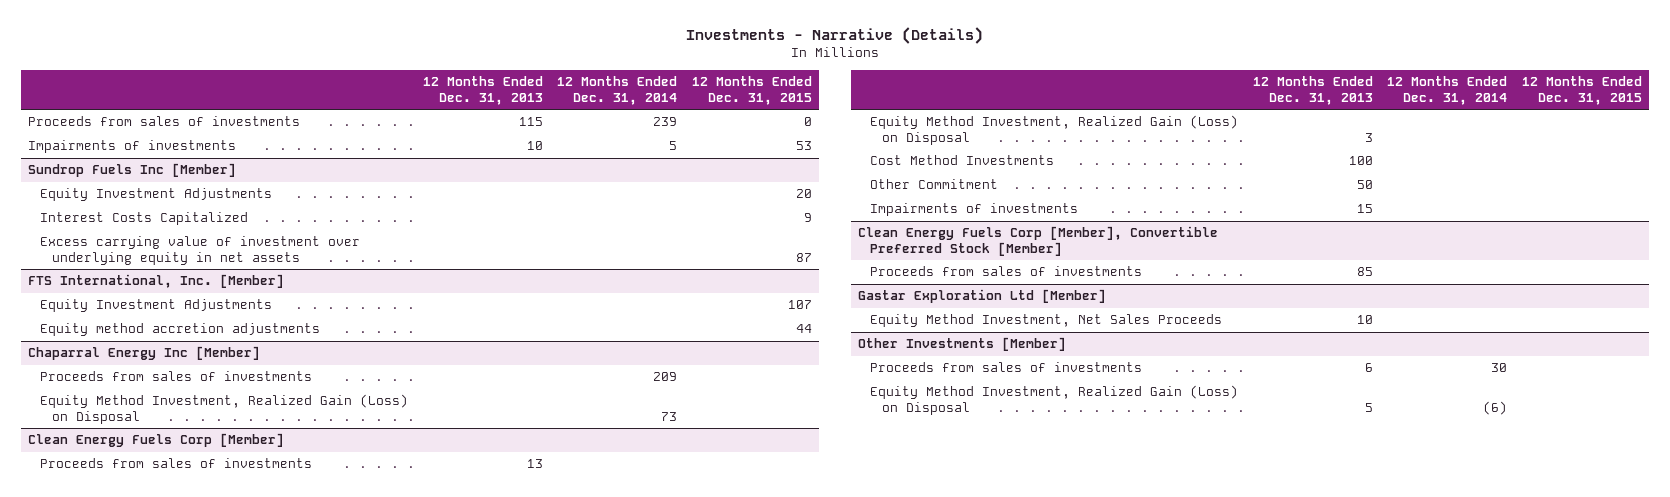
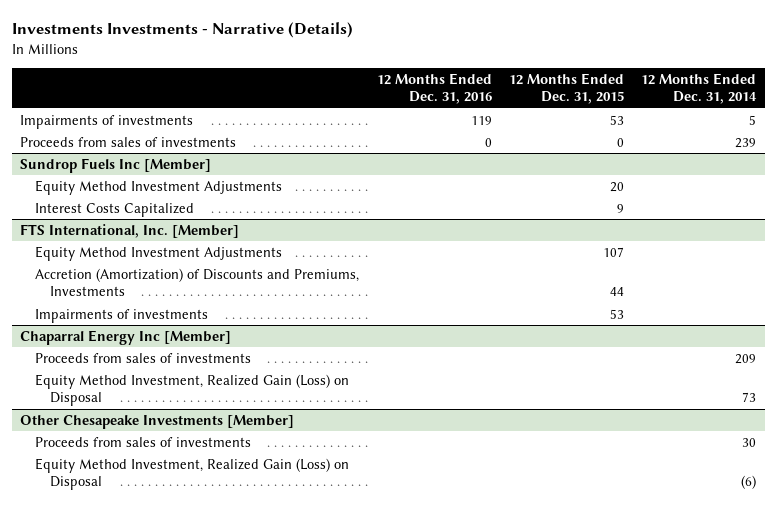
- Investments - Narrative (Details)
+ Investments Investments - Narrative (Details)
- | 12 Months Ended Dec. 31, 2013 | 12 Months Ended Dec. 31, 2014 | 12 Months Ended Dec. 31, 2015
+ | 12 Months Ended Dec. 31, 2016 | 12 Months Ended Dec. 31, 2015 | 12 Months Ended Dec. 31, 2014
moved down: Proceeds from sales of investments | 0 | 0 | 239
@ Sundrop Fuels Inc [Member]
- Equity Investment Adjustments | | | 20
+ Equity Method Investment Adjustments | | 20 |
- Excess carrying value of investment over underlying equity in net assets | | | 87
@ FTS International, Inc. [Member]
- Equity Investment Adjustments | | | 107
- Equity method accretion adjustments | | | 44
+ Equity Method Investment Adjustments | | 107 |
+ Accretion (Amortization) of Discounts and Premiums, Investments | | 44 |
+ Impairments of investments | | 53 |
- Clean Energy Fuels Corp [Member]
- Proceeds from sales of investments | 13 | |
- Equity Method Investment, Realized Gain (Loss) on Disposal | 3 | |
- Cost Method Investments | 100 | |
- Other Commitment | 50 | |
- Impairments of investments | 15 | |
- Clean Energy Fuels Corp [Member], Convertible Preferred Stock [Member]
- Proceeds from sales of investments | 85 | |
- Gastar Exploration Ltd [Member]
- Equity Method Investment, Net Sales Proceeds | 10 | |
- Other Investments [Member]
+ Other Chesapeake Investments [Member]

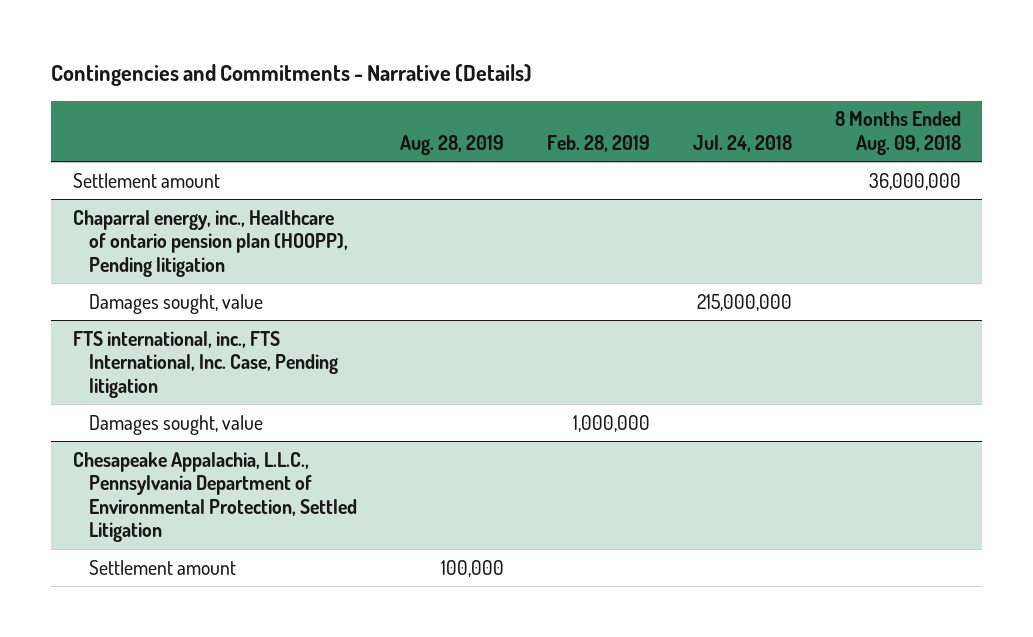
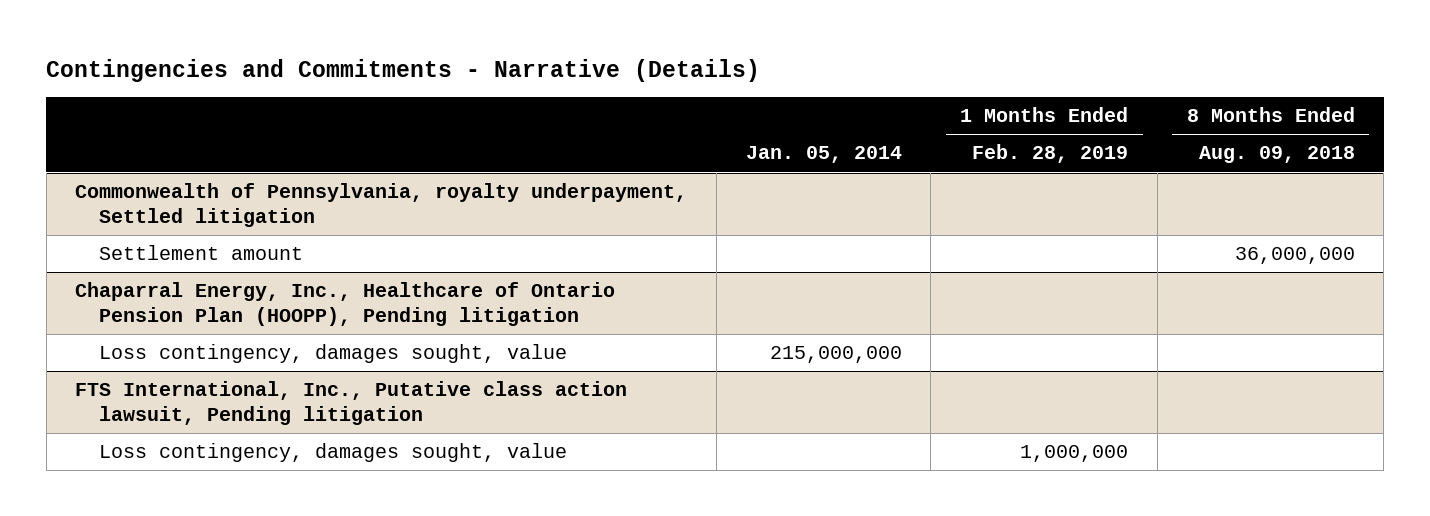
- | Aug. 28, 2019 | Feb. 28, 2019 | Jul. 24, 2018 | 8 Months Ended Aug. 09, 2018
+ | Jan. 05, 2014 | 1 Months Ended Feb. 28, 2019 | 8 Months Ended Aug. 09, 2018
+ Commonwealth of Pennsylvania, royalty underpayment, Settled litigation
- Chaparral energy, inc., Healthcare of ontario pension plan (HOOPP), Pending litigation
- Damages sought, value | | | 215,000,000 |
- FTS international, inc., FTS International, Inc. Case, Pending litigation
- Damages sought, value | | 1,000,000 | |
- Chesapeake Appalachia, L.L.C., Pennsylvania Department of Environmental Protection, Settled Litigation
- Settlement amount | 100,000 | | |
+ Chaparral Energy, Inc., Healthcare of Ontario Pension Plan (HOOPP), Pending litigation
+ Loss contingency, damages sought, value | 215,000,000 | |
+ FTS International, Inc., Putative class action lawsuit, Pending litigation
+ Loss contingency, damages sought, value | | 1,000,000 |

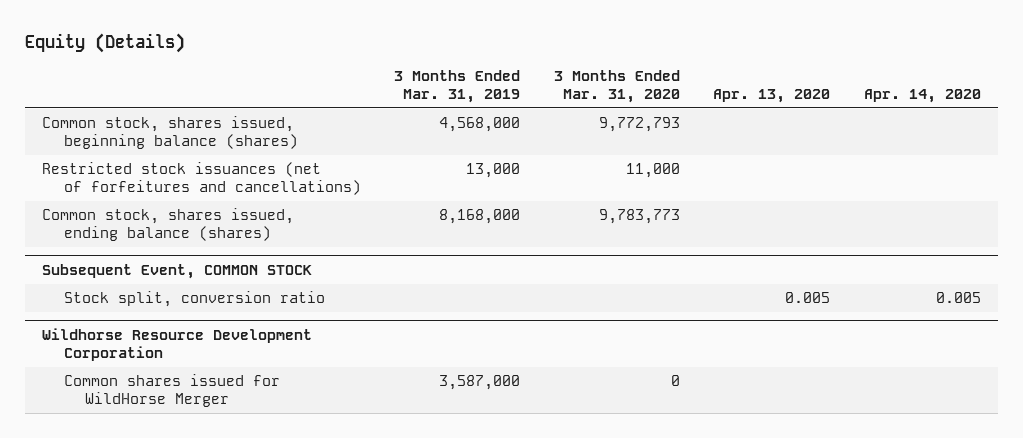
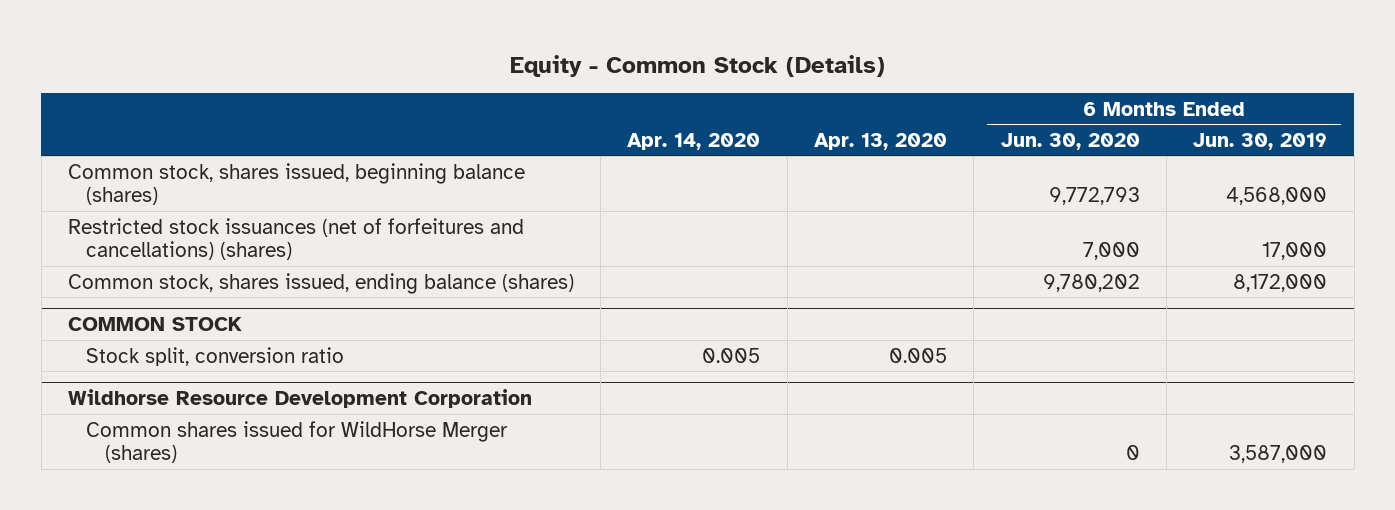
- Equity (Details)
+ Equity - Common Stock (Details)
- | 3 Months Ended Mar. 31, 2019 | 3 Months Ended Mar. 31, 2020 | Apr. 13, 2020 | Apr. 14, 2020
+ | Apr. 14, 2020 | Apr. 13, 2020 | 6 Months Ended Jun. 30, 2020 | 6 Months Ended Jun. 30, 2019
- Restricted stock issuances (net of forfeitures and cancellations) | 13,000 | 11,000 | |
+ Restricted stock issuances (net of forfeitures and cancellations) (shares) | | | 7,000 | 17,000
- Subsequent Event, COMMON STOCK
+ COMMON STOCK
@ Wildhorse Resource Development Corporation
- Common shares issued for WildHorse Merger | 3,587,000 | 0 | |
+ Common shares issued for WildHorse Merger (shares) | | | 0 | 3,587,000

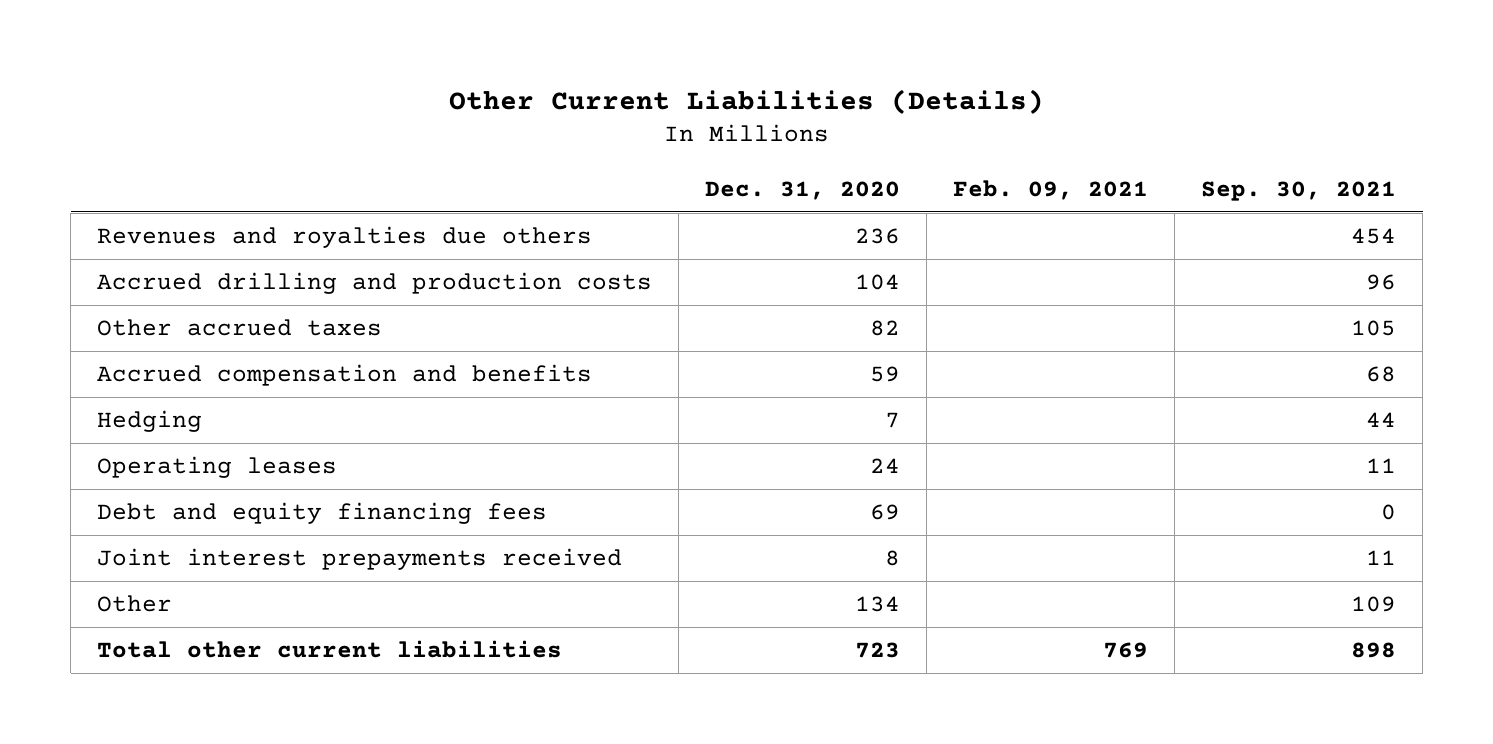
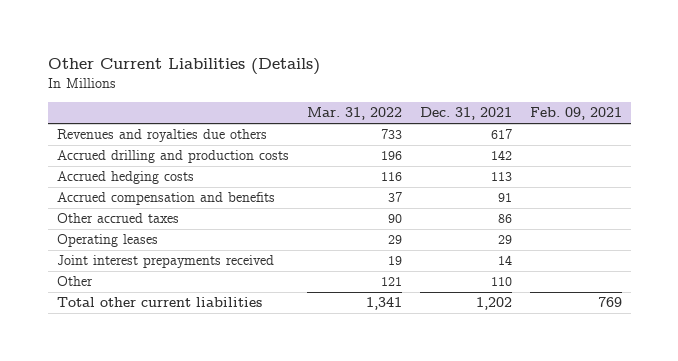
- | Dec. 31, 2020 | Feb. 09, 2021 | Sep. 30, 2021
+ | Mar. 31, 2022 | Dec. 31, 2021 | Feb. 09, 2021
+ Accrued hedging costs | 116 | 113 |
- Hedging | 7 | | 44
moved down: Other accrued taxes | 90 | 86 |
- Debt and equity financing fees | 69 | | 0

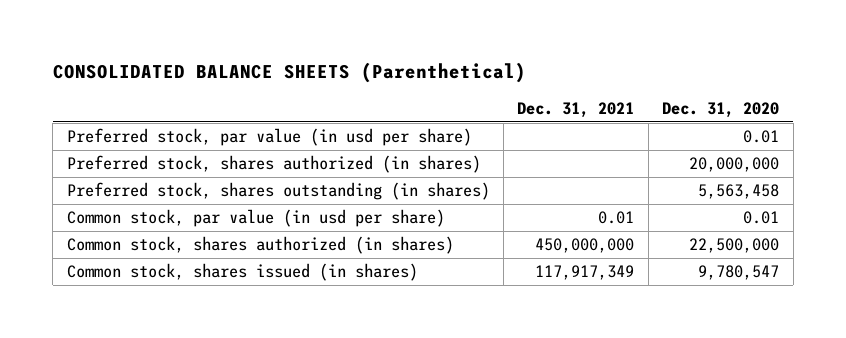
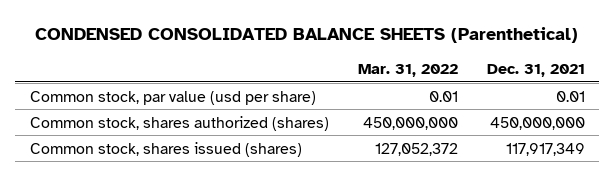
- CONSOLIDATED BALANCE SHEETS (Parenthetical)
+ CONDENSED CONSOLIDATED BALANCE SHEETS (Parenthetical)
- | Dec. 31, 2021 | Dec. 31, 2020
+ | Mar. 31, 2022 | Dec. 31, 2021
- Preferred stock, par value (in usd per share) | | 0.01
- Preferred stock, shares authorized (in shares) | | 20,000,000
- Preferred stock, shares outstanding (in shares) | | 5,563,458
- Common stock, par value (in usd per share) | 0.01 | 0.01
- Common stock, shares authorized (in shares) | 450,000,000 | 22,500,000
- Common stock, shares issued (in shares) | 117,917,349 | 9,780,547
+ Common stock, par value (usd per share) | 0.01 | 0.01
+ Common stock, shares authorized (shares) | 450,000,000 | 450,000,000
+ Common stock, shares issued (shares) | 127,052,372 | 117,917,349

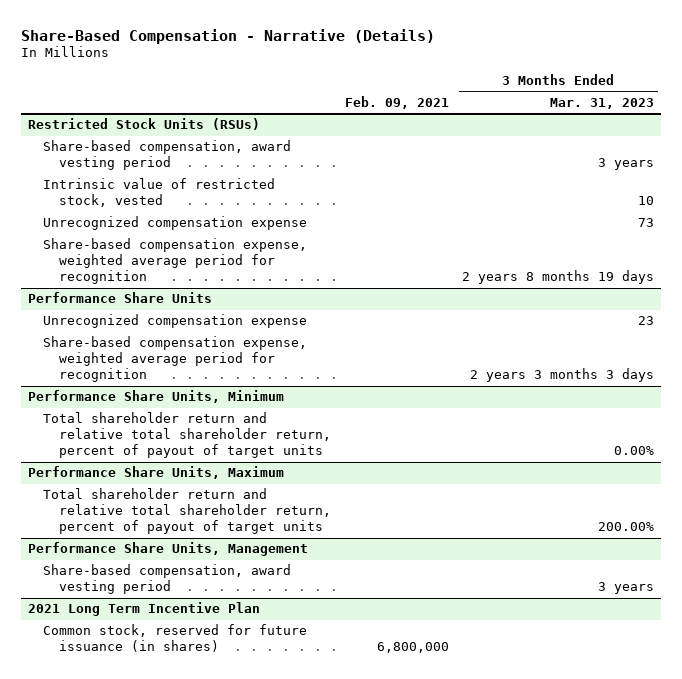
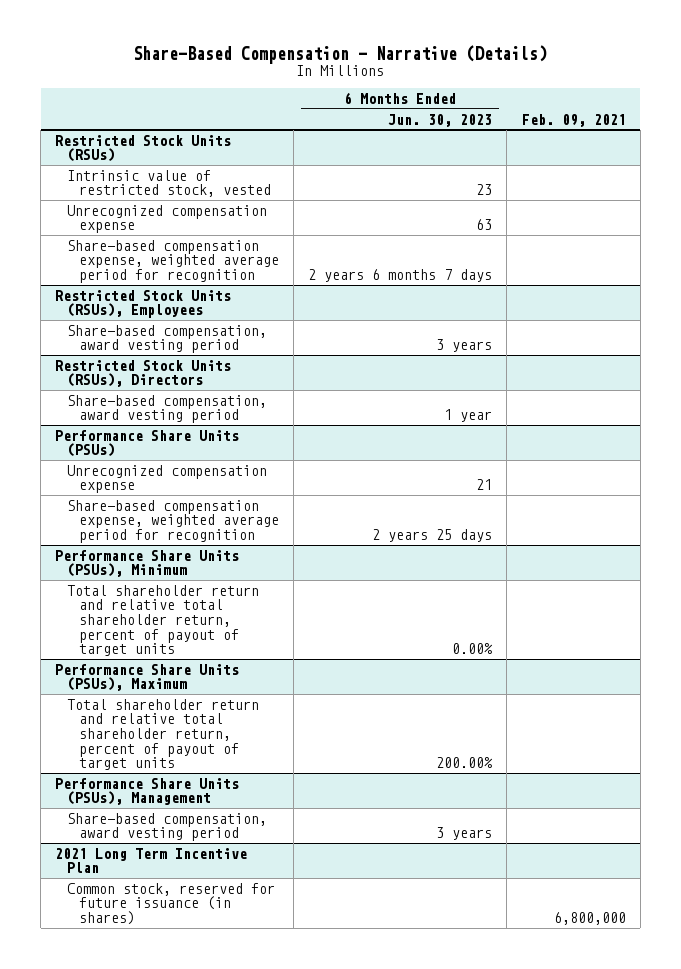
- | Feb. 09, 2021 | 3 Months Ended Mar. 31, 2023
+ | 6 Months Ended Jun. 30, 2023 | Feb. 09, 2021
@ Restricted Stock Units (RSUs)
- Share-based compensation, award vesting period | | 3 years
- Performance Share Units
+ Restricted Stock Units (RSUs), Employees
+ Share-based compensation, award vesting period | 3 years |
+ Restricted Stock Units (RSUs), Directors
+ Share-based compensation, award vesting period | 1 year |
+ Performance Share Units (PSUs)
- Performance Share Units, Minimum
+ Performance Share Units (PSUs), Minimum
- Performance Share Units, Maximum
+ Performance Share Units (PSUs), Maximum
- Performance Share Units, Management
+ Performance Share Units (PSUs), Management

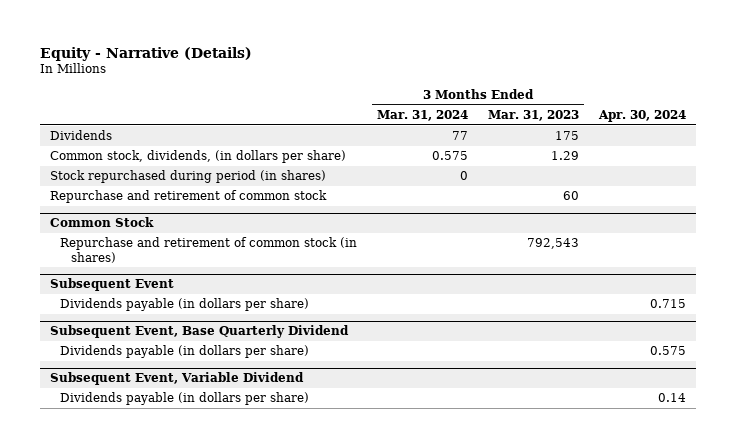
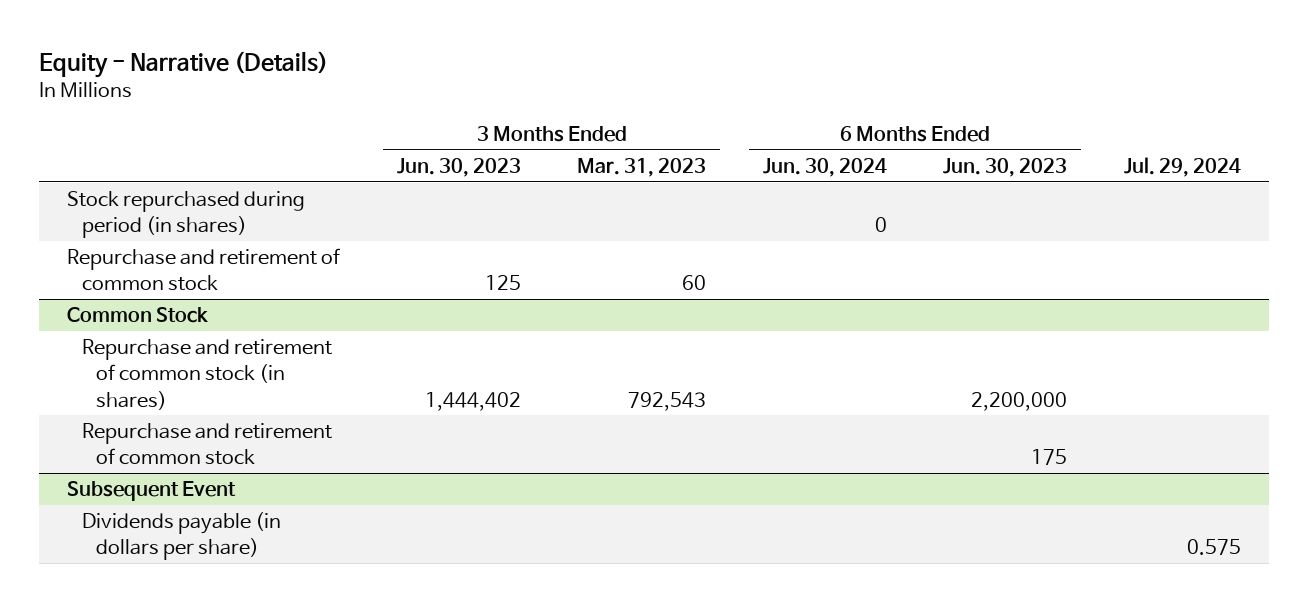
- | 3 Months Ended Mar. 31, 2024 | 3 Months Ended Mar. 31, 2023 | Apr. 30, 2024
+ | 3 Months Ended Jun. 30, 2023 | 3 Months Ended Mar. 31, 2023 | 6 Months Ended Jun. 30, 2024 | 6 Months Ended Jun. 30, 2023 | Jul. 29, 2024
- Dividends | 77 | 175 |
- Common stock, dividends, (in dollars per share) | 0.575 | 1.29 |
@ Common Stock
+ Repurchase and retirement of common stock | | | | 175 |
- Subsequent Event, Base Quarterly Dividend
- Dividends payable (in dollars per share) | | | 0.575
- Subsequent Event, Variable Dividend
- Dividends payable (in dollars per share) | | | 0.14

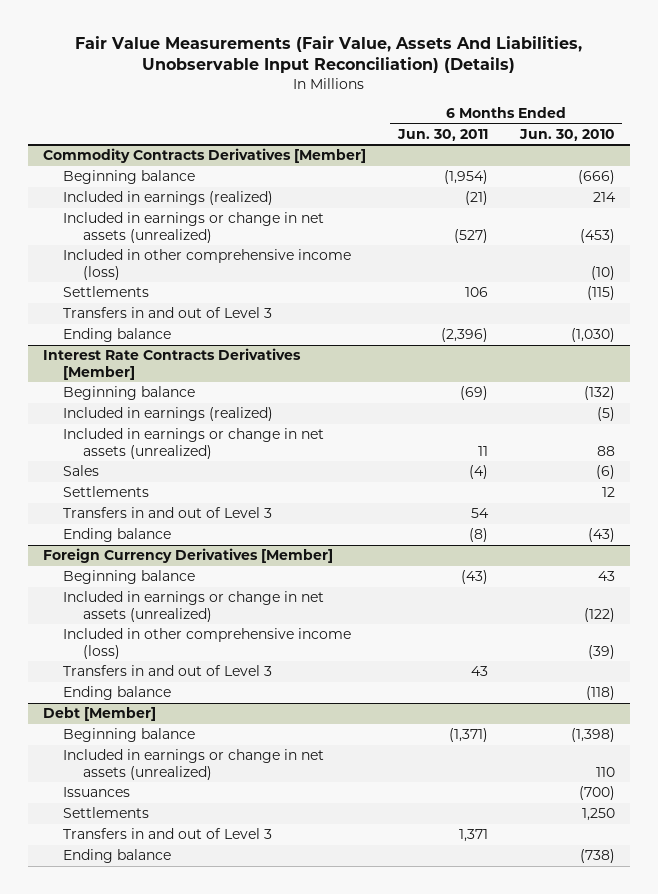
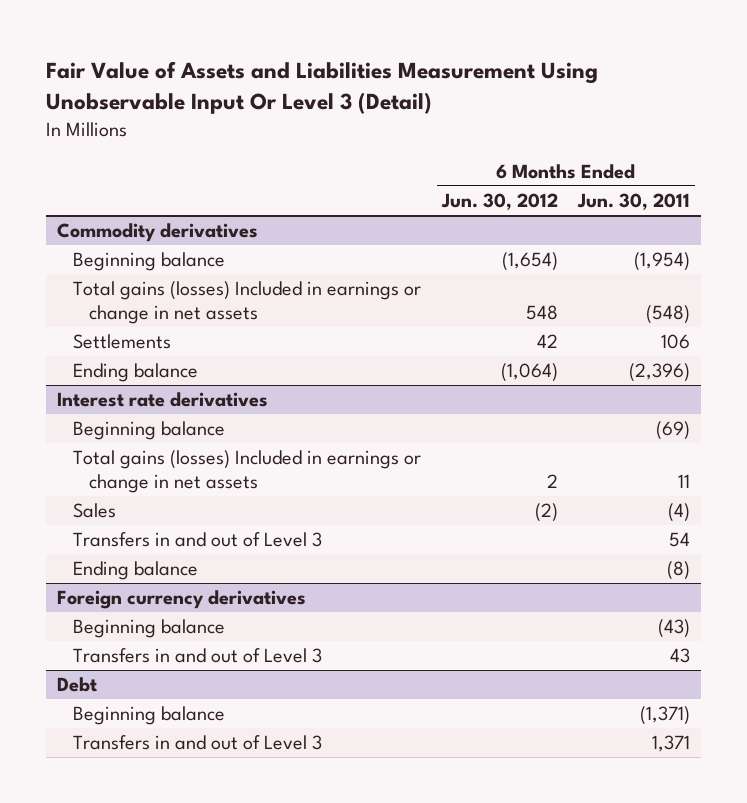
- Fair Value Measurements (Fair Value, Assets And Liabilities, Unobservable Input Reconciliation) (Details)
+ Fair Value of Assets and Liabilities Measurement Using Unobservable Input Or Level 3 (Detail)
- | 6 Months Ended Jun. 30, 2011 | 6 Months Ended Jun. 30, 2010
+ | 6 Months Ended Jun. 30, 2012 | 6 Months Ended Jun. 30, 2011
- Commodity Contracts Derivatives [Member]
+ Commodity derivatives
- Included in earnings (realized) | (21) | 214
- Included in earnings or change in net assets (unrealized) | (527) | (453)
- Included in other comprehensive income (loss) | | (10)
+ Total gains (losses) Included in earnings or change in net assets | 548 | (548)
- Transfers in and out of Level 3
- Interest Rate Contracts Derivatives [Member]
+ Interest rate derivatives
- Included in earnings (realized) | | (5)
- Included in earnings or change in net assets (unrealized) | 11 | 88
+ Total gains (losses) Included in earnings or change in net assets | 2 | 11
- Settlements | | 12
- Foreign Currency Derivatives [Member]
+ Foreign currency derivatives
- Included in earnings or change in net assets (unrealized) | | (122)
- Included in other comprehensive income (loss) | | (39)
- Ending balance | | (118)
- Debt [Member]
+ Debt
- Included in earnings or change in net assets (unrealized) | | 110
- Issuances | | (700)
- Settlements | | 1,250
- Ending balance | | (738)

